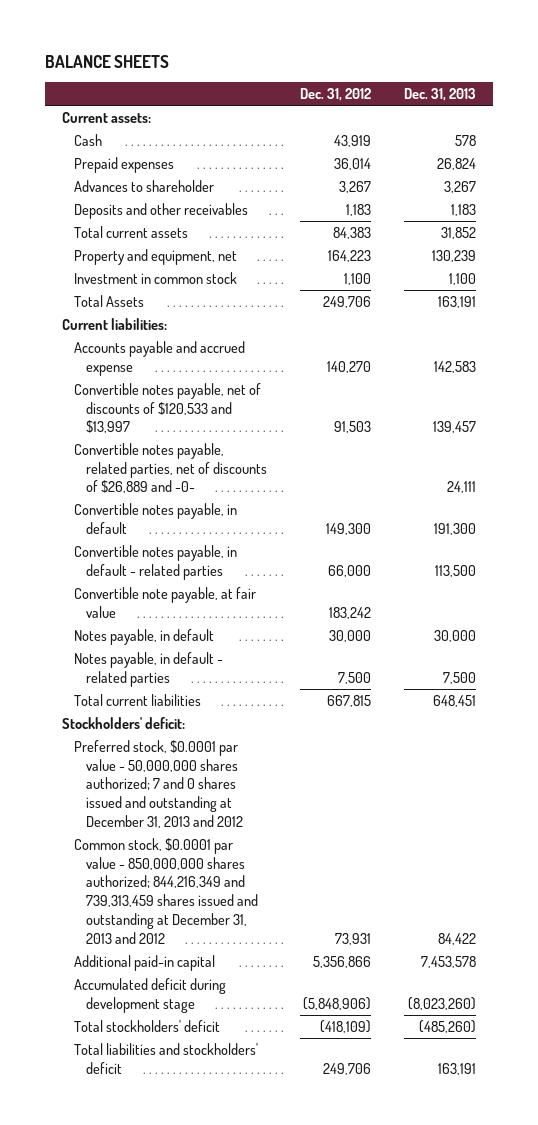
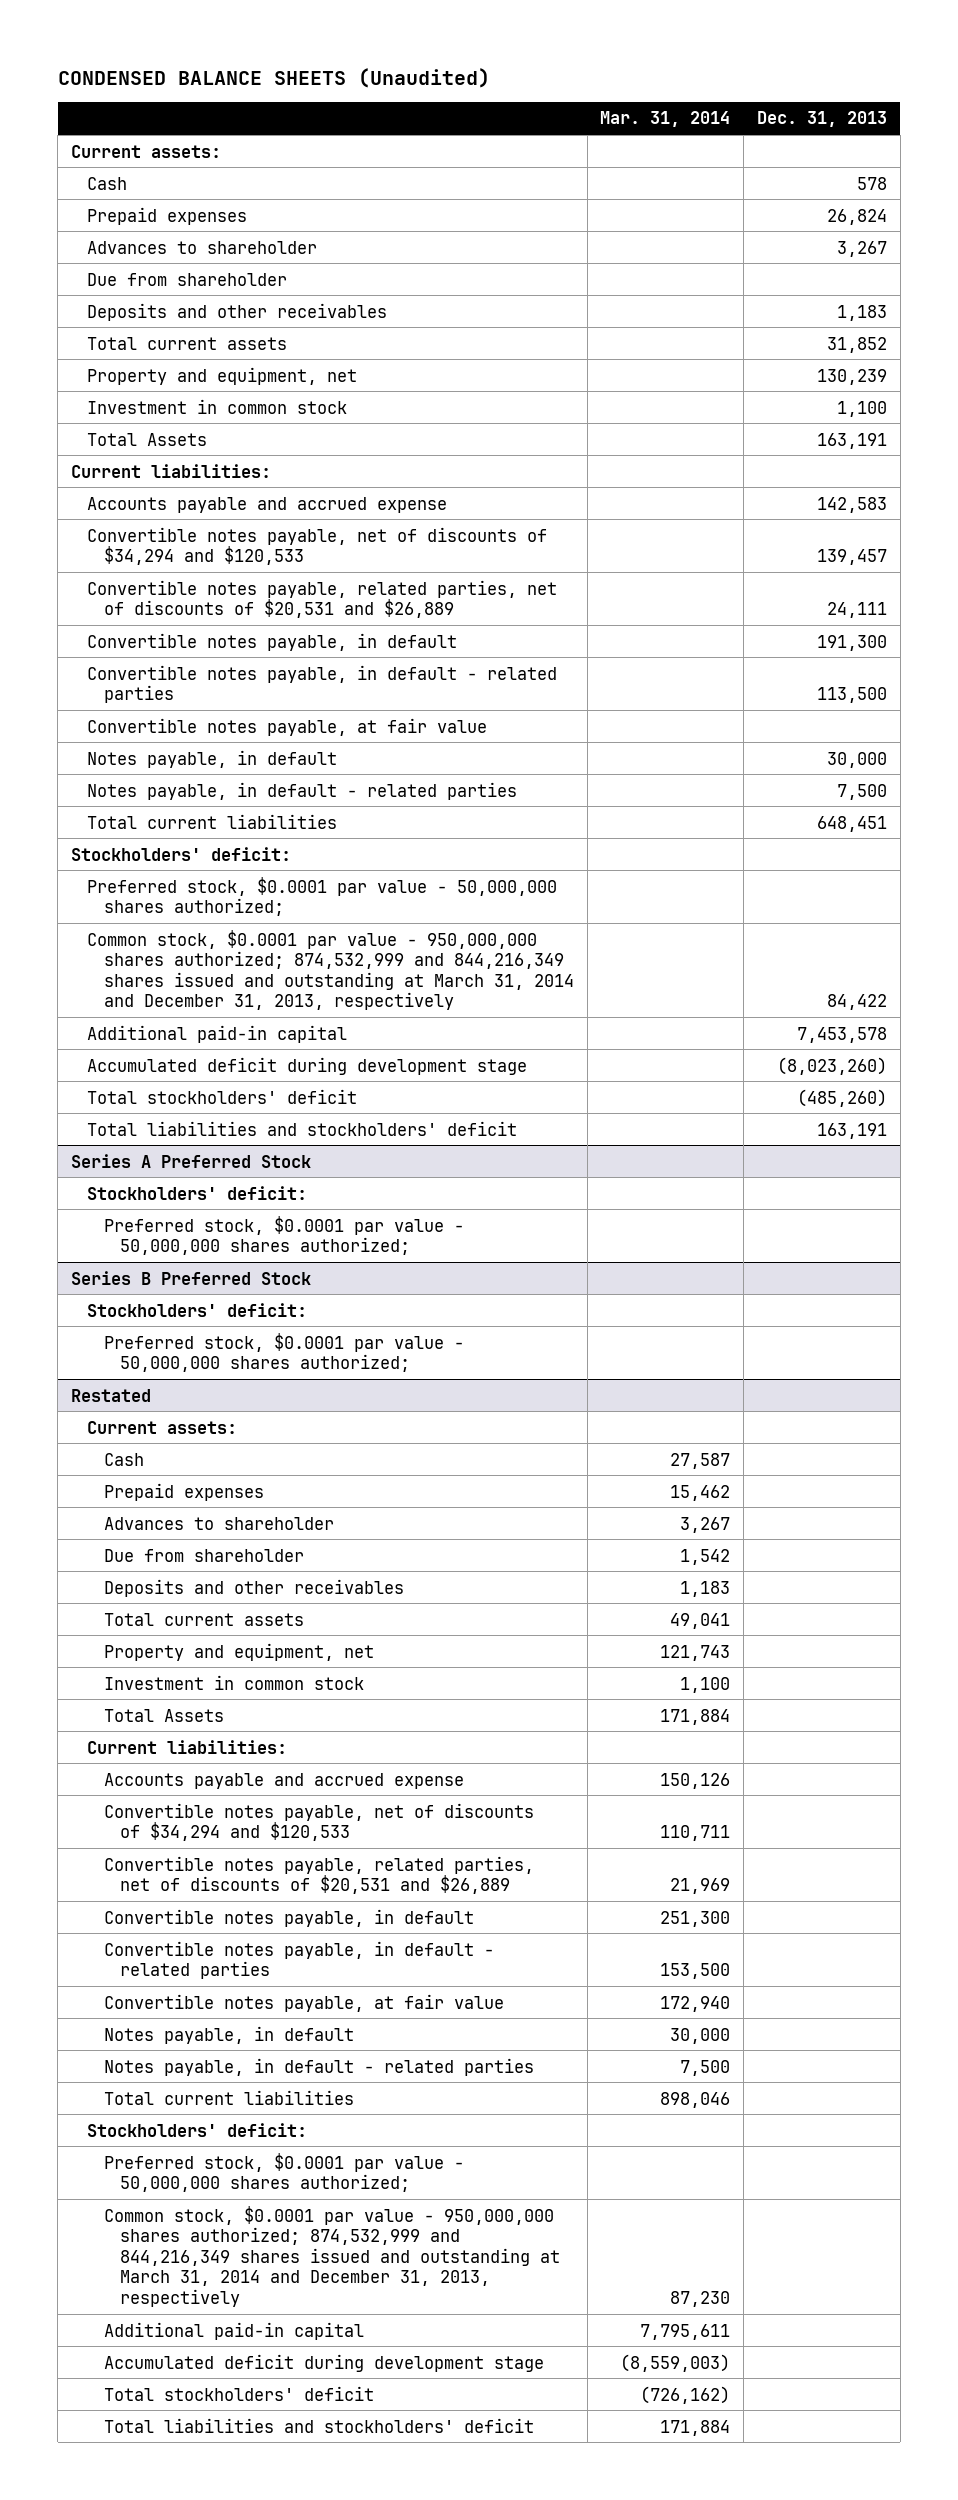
- BALANCE SHEETS
+ CONDENSED BALANCE SHEETS (Unaudited)
- | Dec. 31, 2012 | Dec. 31, 2013
+ | Mar. 31, 2014 | Dec. 31, 2013
+ Due from shareholder
- Convertible notes payable, net of discounts of $120,533 and $13,997 | 91,503 | 139,457
- Convertible notes payable, related parties, net of discounts of $26,889 and -0- | | 24,111
+ Convertible notes payable, net of discounts of $34,294 and $120,533 | | 139,457
+ Convertible notes payable, related parties, net of discounts of $20,531 and $26,889 | | 24,111
- Convertible note payable, at fair value | 183,242 |
+ Convertible notes payable, at fair value
- Preferred stock, $0.0001 par value - 50,000,000 shares authorized; 7 and 0 shares issued and outstanding at December 31, 2013 and 2012
- Common stock, $0.0001 par value - 850,000,000 shares authorized; 844,216,349 and 739,313,459 shares issued and outstanding at December 31, 2013 and 2012 | 73,931 | 84,422
+ Preferred stock, $0.0001 par value - 50,000,000 shares authorized;
+ Common stock, $0.0001 par value - 950,000,000 shares authorized; 874,532,999 and 844,216,349 shares issued and outstanding at March 31, 2014 and December 31, 2013, respectively | | 84,422
+ Series A Preferred Stock
+ Stockholders' deficit:
+ Preferred stock, $0.0001 par value - 50,000,000 shares authorized;
+ Series B Preferred Stock
+ Stockholders' deficit:
+ Preferred stock, $0.0001 par value - 50,000,000 shares authorized;
+ Restated
+ Current assets:
+ Cash | 27,587 |
+ Prepaid expenses | 15,462 |
+ Advances to shareholder | 3,267 |
+ Due from shareholder | 1,542 |
+ Deposits and other receivables | 1,183 |
+ Total current assets | 49,041 |
+ Property and equipment, net | 121,743 |
+ Investment in common stock | 1,100 |
+ Total Assets | 171,884 |
+ Current liabilities:
+ Accounts payable and accrued expense | 150,126 |
+ Convertible notes payable, net of discounts of $34,294 and $120,533 | 110,711 |
+ Convertible notes payable, related parties, net of discounts of $20,531 and $26,889 | 21,969 |
+ Convertible notes payable, in default | 251,300 |
+ Convertible notes payable, in default - related parties | 153,500 |
+ Convertible notes payable, at fair value | 172,940 |
+ Notes payable, in default | 30,000 |
+ Notes payable, in default - related parties | 7,500 |
+ Total current liabilities | 898,046 |
+ Stockholders' deficit:
+ Preferred stock, $0.0001 par value - 50,000,000 shares authorized;
+ Common stock, $0.0001 par value - 950,000,000 shares authorized; 874,532,999 and 844,216,349 shares issued and outstanding at March 31, 2014 and December 31, 2013, respectively | 87,230 |
+ Additional paid-in capital | 7,795,611 |
+ Accumulated deficit during development stage | (8,559,003) |
+ Total stockholders' deficit | (726,162) |
+ Total liabilities and stockholders' deficit | 171,884 |

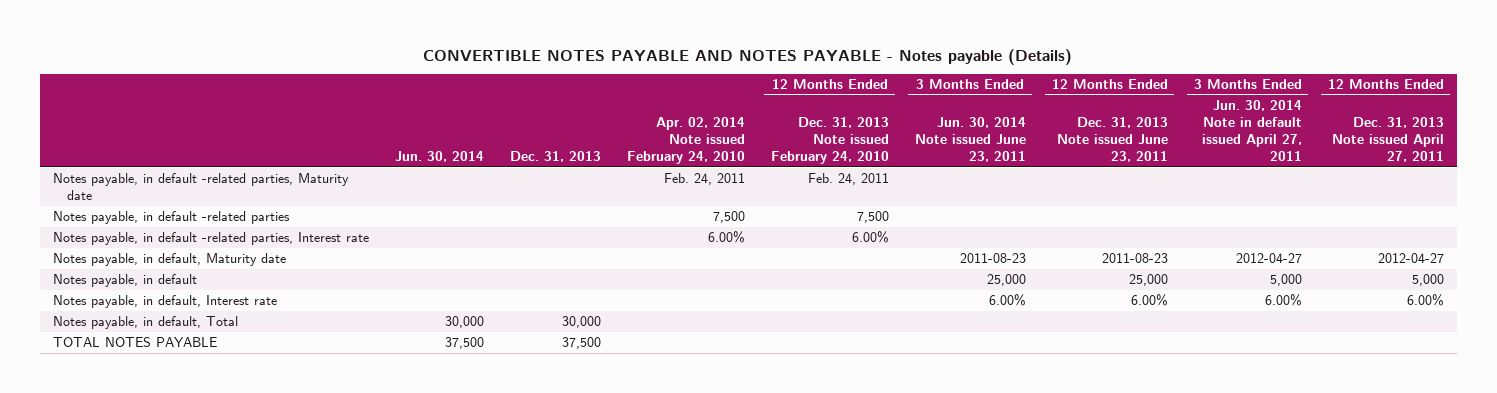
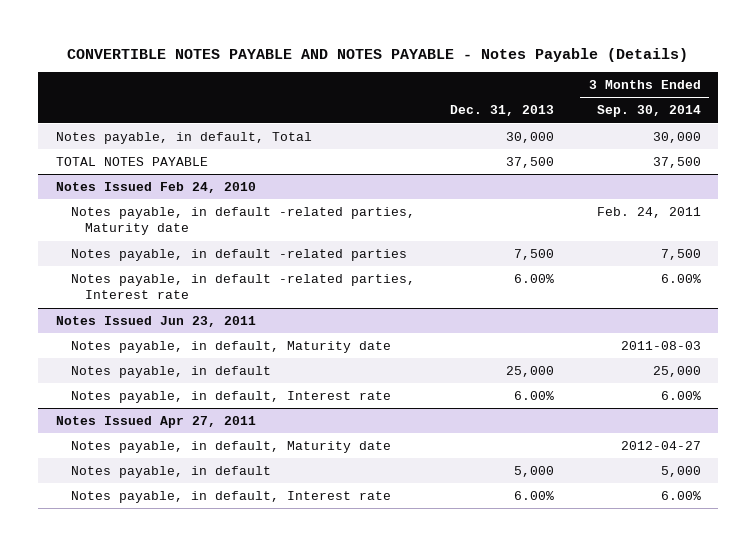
- CONVERTIBLE NOTES PAYABLE AND NOTES PAYABLE - Notes payable (Details)
+ CONVERTIBLE NOTES PAYABLE AND NOTES PAYABLE - Notes Payable (Details)
- | Jun. 30, 2014 | Dec. 31, 2013 | Apr. 02, 2014 Note issued February 24, 2010 | 12 Months Ended Dec. 31, 2013 Note issued February 24, 2010 | 3 Months Ended Jun. 30, 2014 Note issued June 23, 2011 | 12 Months Ended Dec. 31, 2013 Note issued June 23, 2011 | 3 Months Ended Jun. 30, 2014 Note in default issued April 27, 2011 | 12 Months Ended Dec. 31, 2013 Note issued April 27, 2011
+ | Dec. 31, 2013 | 3 Months Ended Sep. 30, 2014
- Notes payable, in default -related parties, Maturity date | | | Feb. 24, 2011 | Feb. 24, 2011 | | | |
- Notes payable, in default -related parties | | | 7,500 | 7,500 | | | |
- Notes payable, in default -related parties, Interest rate | | | 6.00% | 6.00% | | | |
- Notes payable, in default, Maturity date | | | | | 2011-08-23 | 2011-08-23 | 2012-04-27 | 2012-04-27
- Notes payable, in default | | | | | 25,000 | 25,000 | 5,000 | 5,000
- Notes payable, in default, Interest rate | | | | | 6.00% | 6.00% | 6.00% | 6.00%
+ Notes Issued Feb 24, 2010
+ Notes payable, in default -related parties, Maturity date | | Feb. 24, 2011
+ Notes payable, in default -related parties | 7,500 | 7,500
+ Notes payable, in default -related parties, Interest rate | 6.00% | 6.00%
+ Notes Issued Jun 23, 2011
+ Notes payable, in default, Maturity date | | 2011-08-03
+ Notes payable, in default | 25,000 | 25,000
+ Notes payable, in default, Interest rate | 6.00% | 6.00%
+ Notes Issued Apr 27, 2011
+ Notes payable, in default, Maturity date | | 2012-04-27
+ Notes payable, in default | 5,000 | 5,000
+ Notes payable, in default, Interest rate | 6.00% | 6.00%

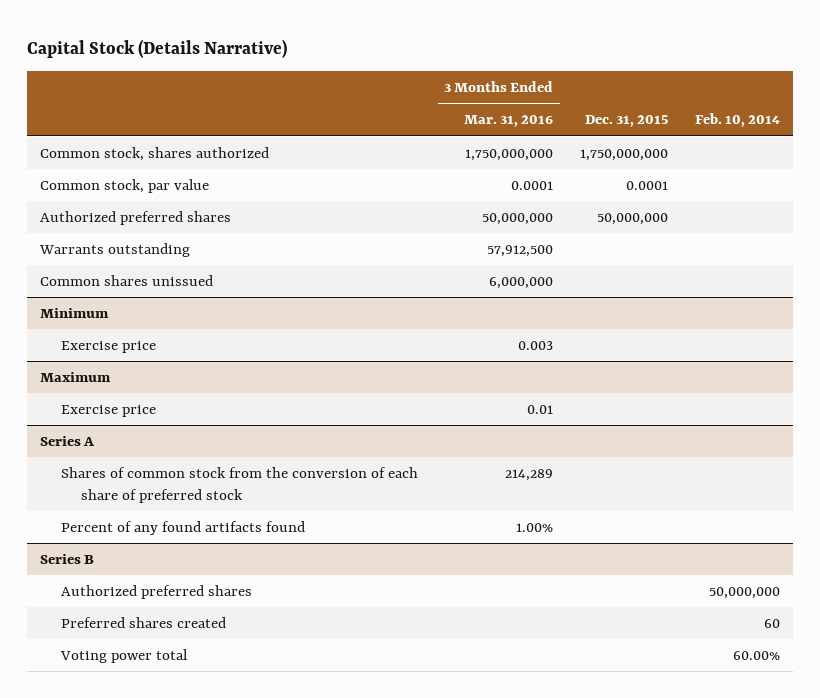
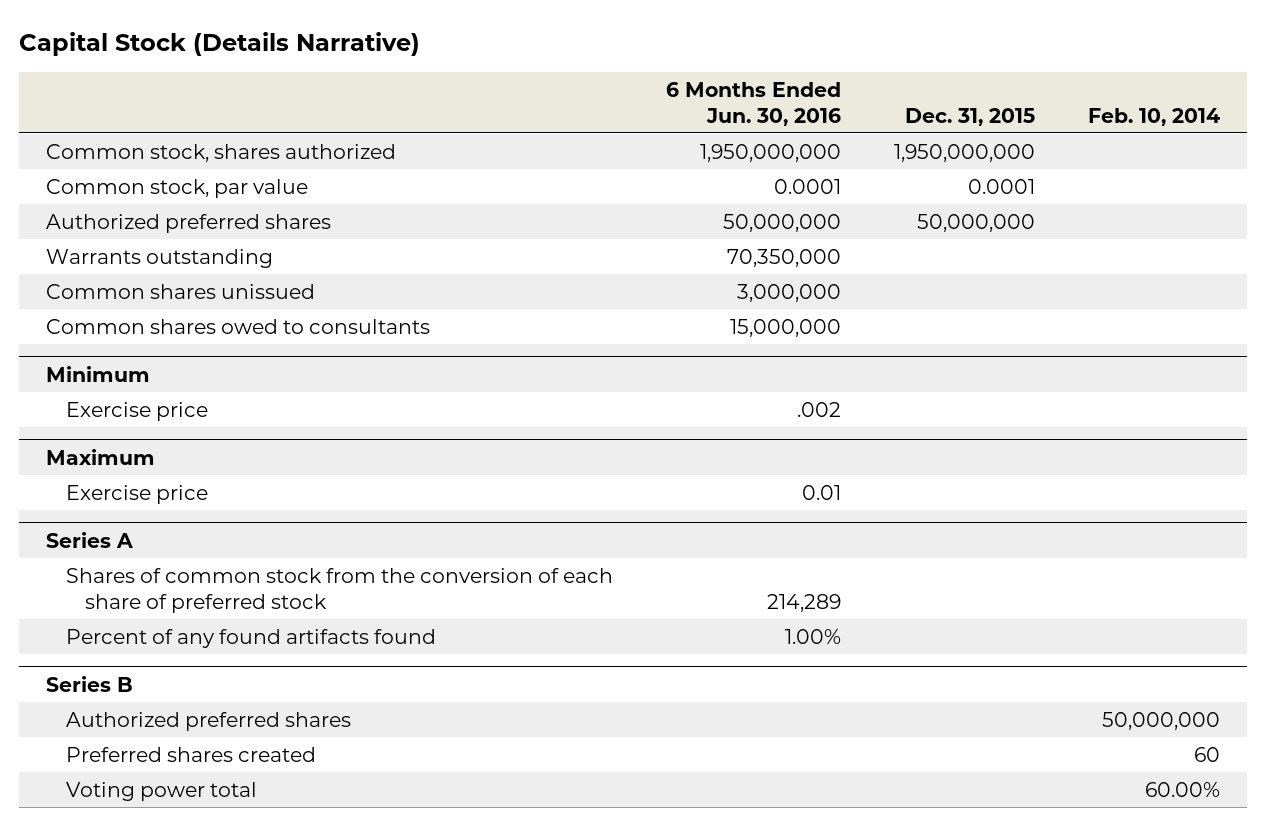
- | 3 Months Ended Mar. 31, 2016 | Dec. 31, 2015 | Feb. 10, 2014
+ | 6 Months Ended Jun. 30, 2016 | Dec. 31, 2015 | Feb. 10, 2014
- Common stock, shares authorized | 1,750,000,000 | 1,750,000,000 |
+ Common stock, shares authorized | 1,950,000,000 | 1,950,000,000 |
+ Common shares owed to consultants | 15,000,000 | |

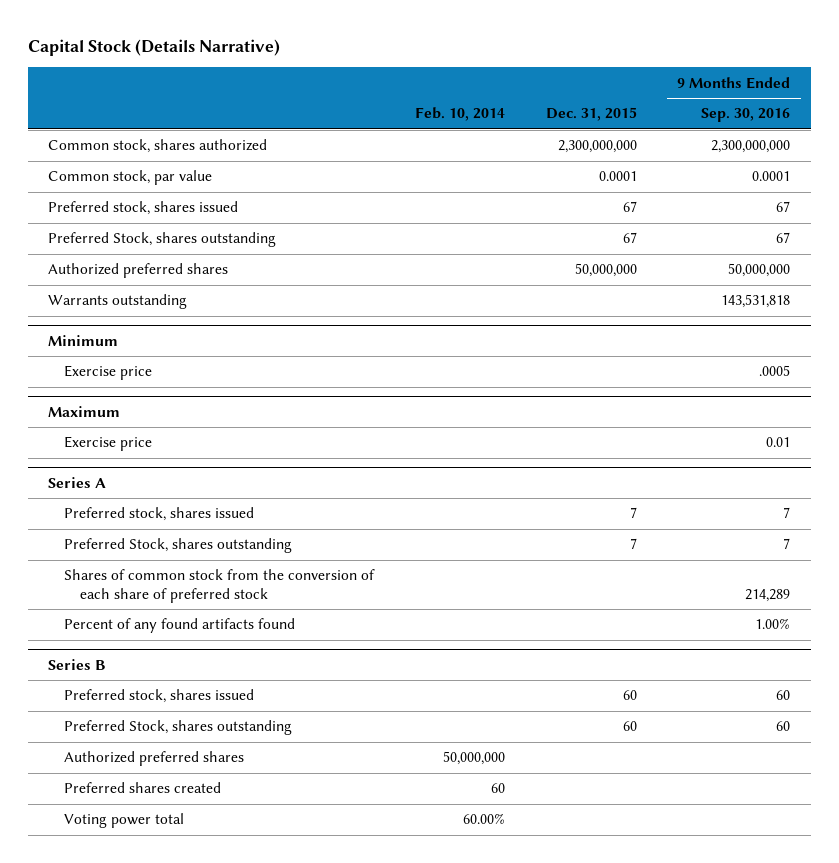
- | 6 Months Ended Jun. 30, 2016 | Dec. 31, 2015 | Feb. 10, 2014
+ | Feb. 10, 2014 | Dec. 31, 2015 | 9 Months Ended Sep. 30, 2016
- Common stock, shares authorized | 1,950,000,000 | 1,950,000,000 |
+ Common stock, shares authorized | | 2,300,000,000 | 2,300,000,000
+ Preferred stock, shares issued | | 67 | 67
+ Preferred Stock, shares outstanding | | 67 | 67
- Common shares unissued | 3,000,000 | |
- Common shares owed to consultants | 15,000,000 | |
@ Series A
+ Preferred stock, shares issued | | 7 | 7
+ Preferred Stock, shares outstanding | | 7 | 7
@ Series B
+ Preferred stock, shares issued | | 60 | 60
+ Preferred Stock, shares outstanding | | 60 | 60

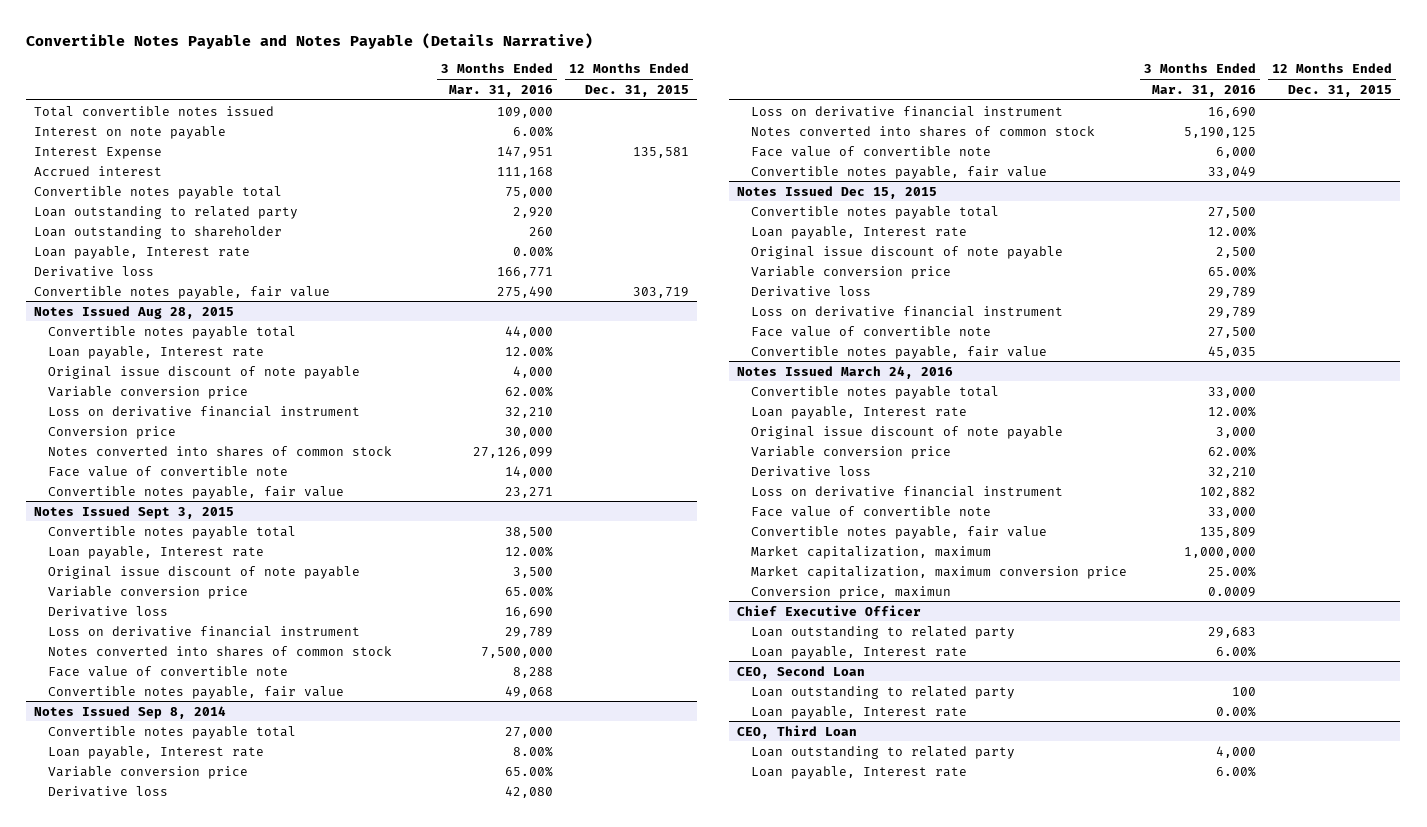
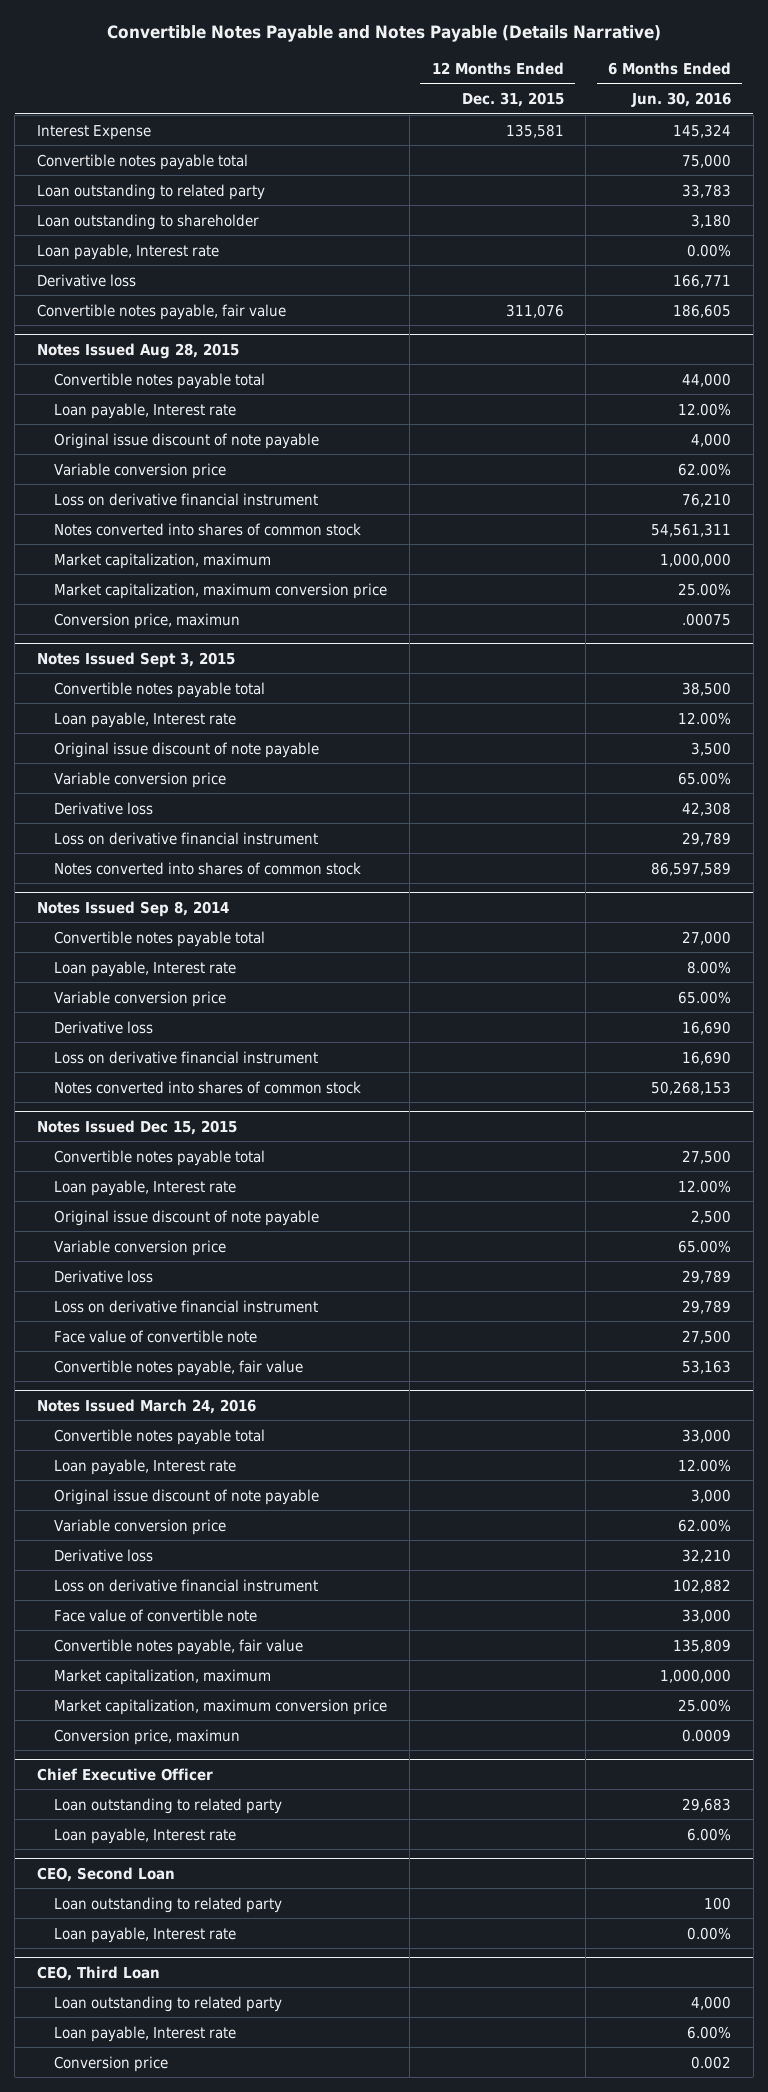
- | 3 Months Ended Mar. 31, 2016 | 12 Months Ended Dec. 31, 2015
+ | 12 Months Ended Dec. 31, 2015 | 6 Months Ended Jun. 30, 2016
- Total convertible notes issued | 109,000 |
- Interest on note payable | 6.00% |
- Accrued interest | 111,168 |
- Convertible notes payable, fair value | 275,490 | 303,719
+ Convertible notes payable, fair value | 311,076 | 186,605
@ Notes Issued Aug 28, 2015
- Conversion price | 30,000 |
- Face value of convertible note | 14,000 |
- Convertible notes payable, fair value | 23,271 |
+ Market capitalization, maximum | | 1,000,000
+ Market capitalization, maximum conversion price | | 25.00%
+ Conversion price, maximun | | .00075
@ Notes Issued Sept 3, 2015
- Face value of convertible note | 8,288 |
- Convertible notes payable, fair value | 49,068 |
@ Notes Issued Sep 8, 2014
- Face value of convertible note | 6,000 |
- Convertible notes payable, fair value | 33,049 |
@ CEO, Third Loan
+ Conversion price | | 0.002

